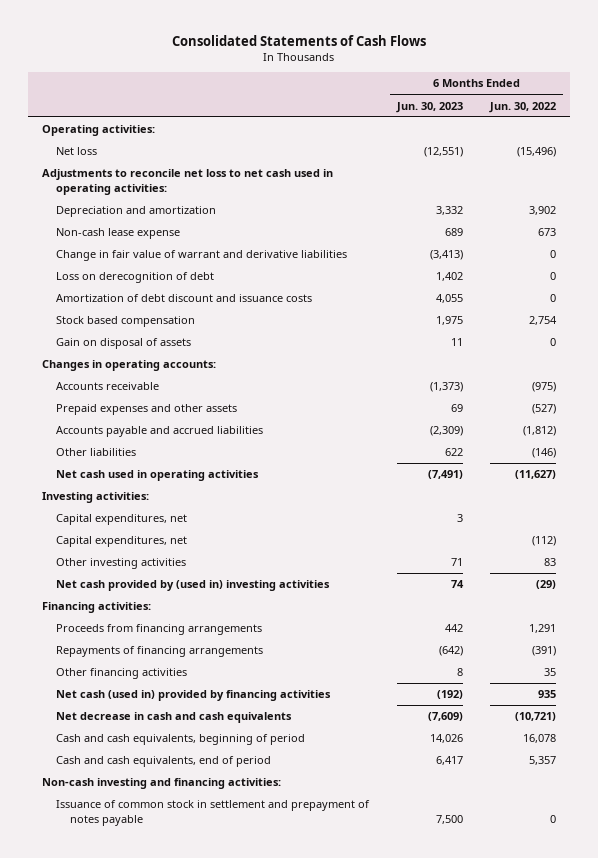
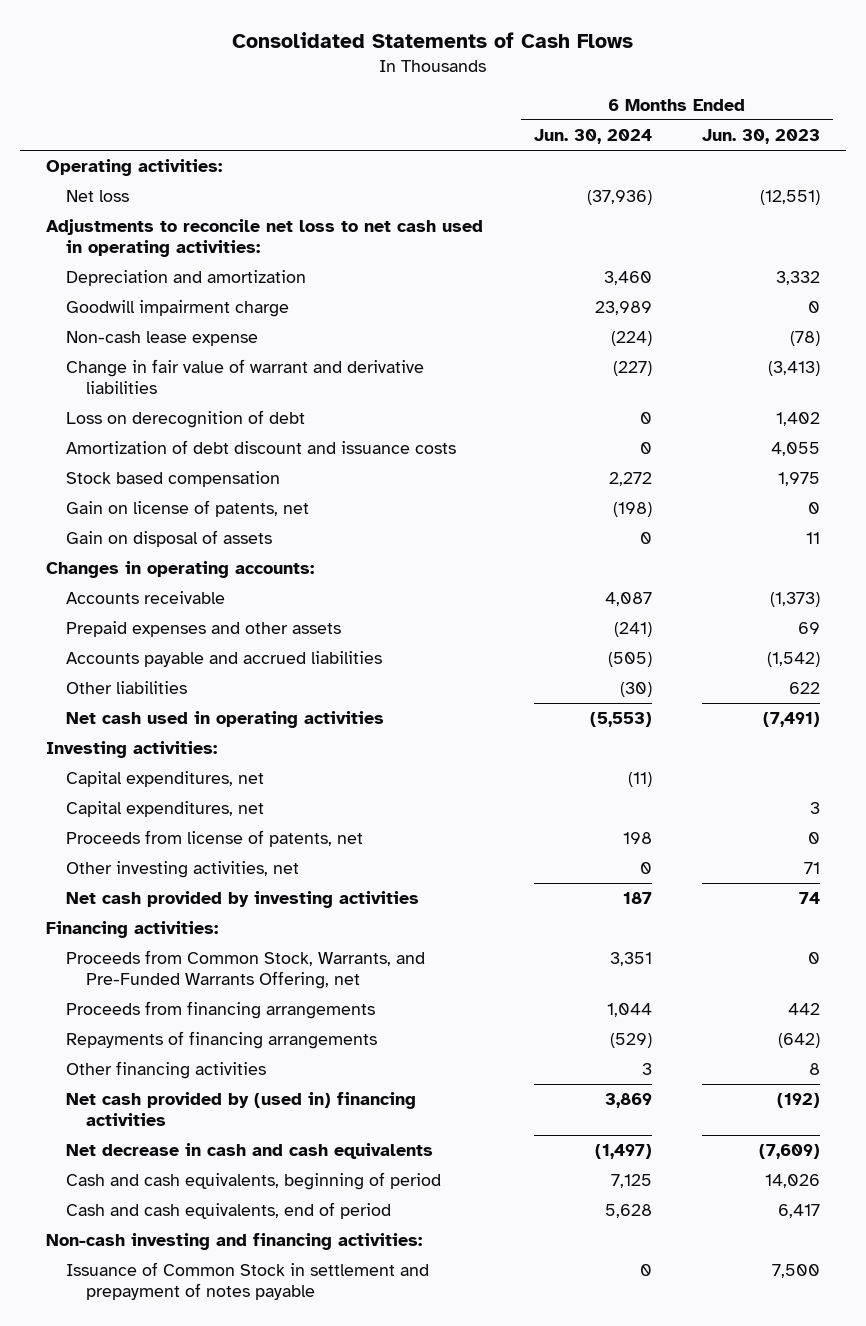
- | 6 Months Ended Jun. 30, 2023 | 6 Months Ended Jun. 30, 2022
+ | 6 Months Ended Jun. 30, 2024 | 6 Months Ended Jun. 30, 2023
- Non-cash lease expense | 689 | 673
+ Goodwill impairment charge | 23,989 | 0
+ Non-cash lease expense | (224) | (78)
+ Gain on license of patents, net | (198) | 0
- Accounts payable and accrued liabilities | (2,309) | (1,812)
+ Accounts payable and accrued liabilities | (505) | (1,542)
- Other investing activities | 71 | 83
- Net cash provided by (used in) investing activities | 74 | (29)
moved down: Capital expenditures, net | | 3
+ Proceeds from license of patents, net | 198 | 0
+ Other investing activities, net | 0 | 71
+ Net cash provided by investing activities | 187 | 74
+ Proceeds from Common Stock, Warrants, and Pre-Funded Warrants Offering, net | 3,351 | 0
- Net cash (used in) provided by financing activities | (192) | 935
+ Net cash provided by (used in) financing activities | 3,869 | (192)
- Issuance of common stock in settlement and prepayment of notes payable | 7,500 | 0
+ Issuance of Common Stock in settlement and prepayment of notes payable | 0 | 7,500

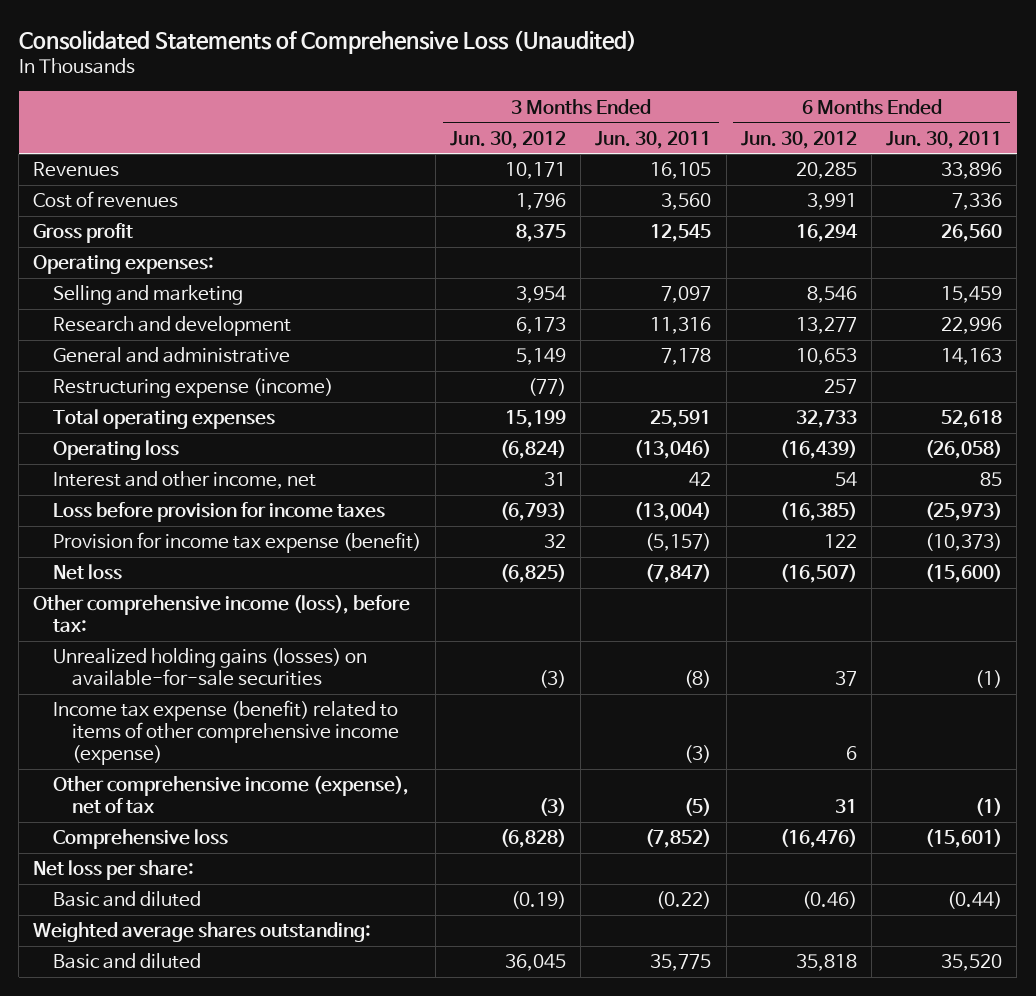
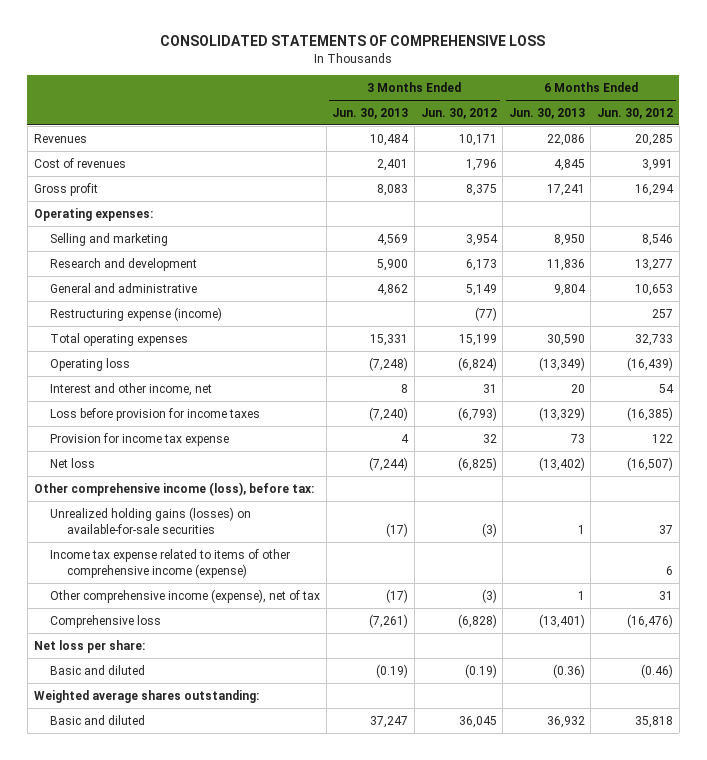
- Consolidated Statements of Comprehensive Loss (Unaudited)
+ CONSOLIDATED STATEMENTS OF COMPREHENSIVE LOSS
- | 3 Months Ended Jun. 30, 2012 | 3 Months Ended Jun. 30, 2011 | 6 Months Ended Jun. 30, 2012 | 6 Months Ended Jun. 30, 2011
+ | 3 Months Ended Jun. 30, 2013 | 3 Months Ended Jun. 30, 2012 | 6 Months Ended Jun. 30, 2013 | 6 Months Ended Jun. 30, 2012
- Provision for income tax expense (benefit) | 32 | (5,157) | 122 | (10,373)
+ Provision for income tax expense | 4 | 32 | 73 | 122
- Income tax expense (benefit) related to items of other comprehensive income (expense) | | (3) | 6 |
+ Income tax expense related to items of other comprehensive income (expense) | | | | 6

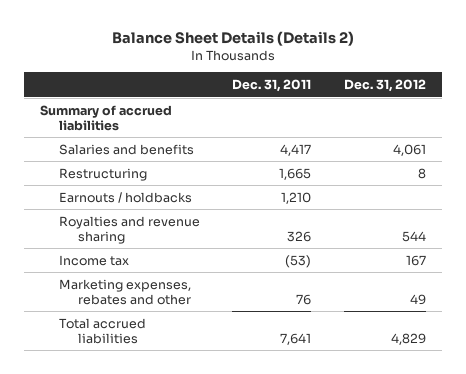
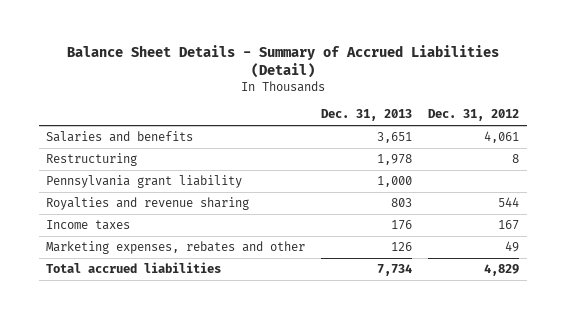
- Balance Sheet Details (Details 2)
+ Balance Sheet Details - Summary of Accrued Liabilities (Detail)
- | Dec. 31, 2011 | Dec. 31, 2012
+ | Dec. 31, 2013 | Dec. 31, 2012
- Summary of accrued liabilities
- Earnouts / holdbacks | 1,210 |
+ Pennsylvania grant liability | 1,000 |
- Income tax | (53) | 167
+ Income taxes | 176 | 167

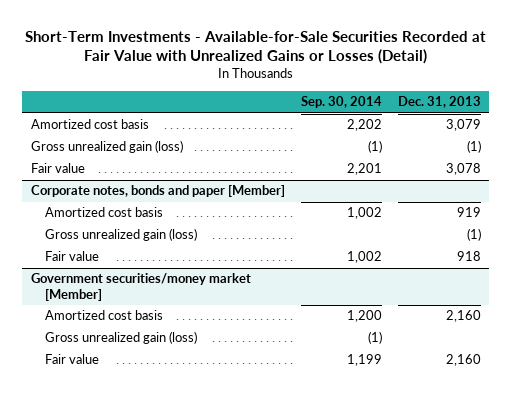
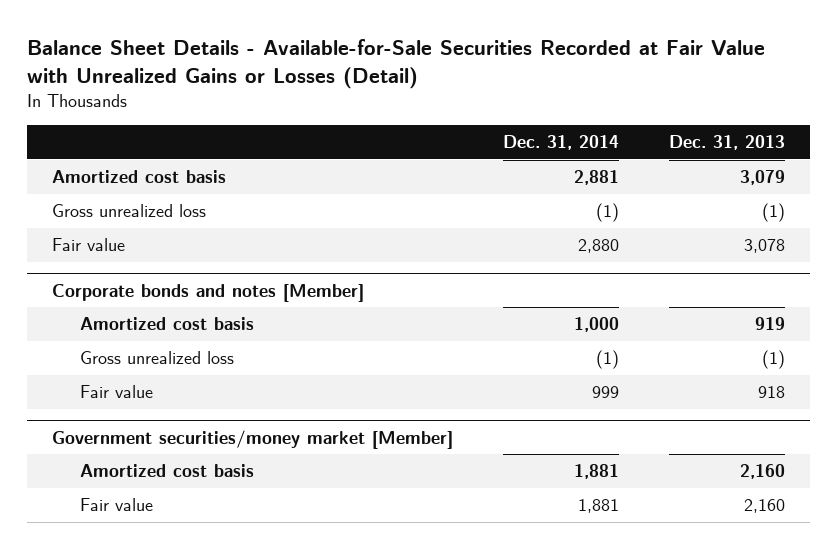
- Short-Term Investments - Available-for-Sale Securities Recorded at Fair Value with Unrealized Gains or Losses (Detail)
+ Balance Sheet Details - Available-for-Sale Securities Recorded at Fair Value with Unrealized Gains or Losses (Detail)
- | Sep. 30, 2014 | Dec. 31, 2013
+ | Dec. 31, 2014 | Dec. 31, 2013
- Gross unrealized gain (loss) | (1) | (1)
+ Gross unrealized loss | (1) | (1)
- Corporate notes, bonds and paper [Member]
+ Corporate bonds and notes [Member]
- Gross unrealized gain (loss) | | (1)
+ Gross unrealized loss | (1) | (1)
@ Government securities/money market [Member]
- Gross unrealized gain (loss) | (1) |

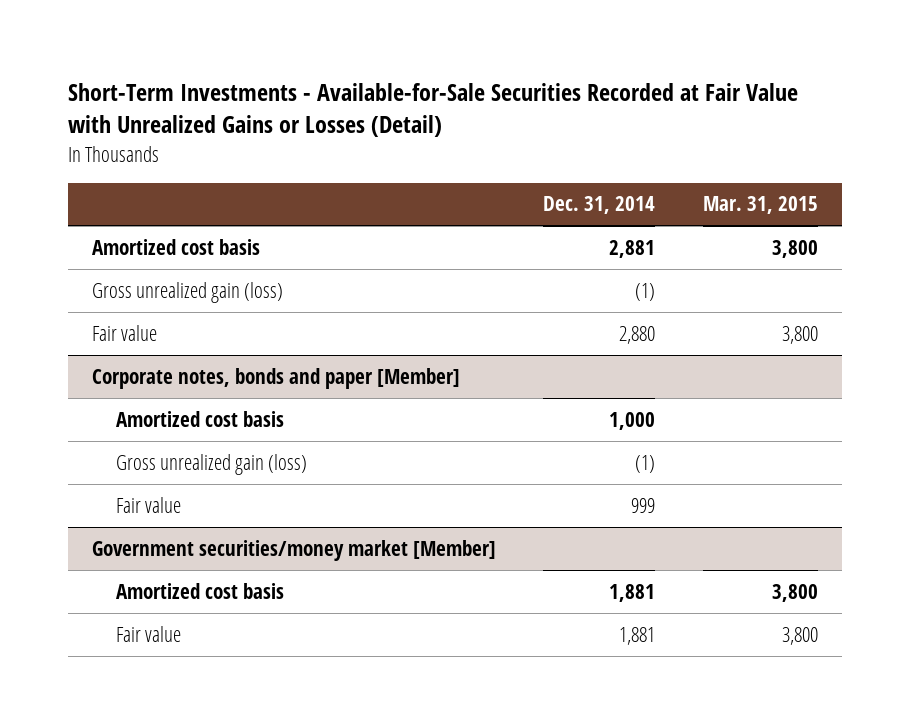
- Balance Sheet Details - Available-for-Sale Securities Recorded at Fair Value with Unrealized Gains or Losses (Detail)
+ Short-Term Investments - Available-for-Sale Securities Recorded at Fair Value with Unrealized Gains or Losses (Detail)
- | Dec. 31, 2014 | Dec. 31, 2013
+ | Dec. 31, 2014 | Mar. 31, 2015
- Gross unrealized loss | (1) | (1)
+ Gross unrealized gain (loss) | (1) |
- Corporate bonds and notes [Member]
+ Corporate notes, bonds and paper [Member]
- Gross unrealized loss | (1) | (1)
+ Gross unrealized gain (loss) | (1) |

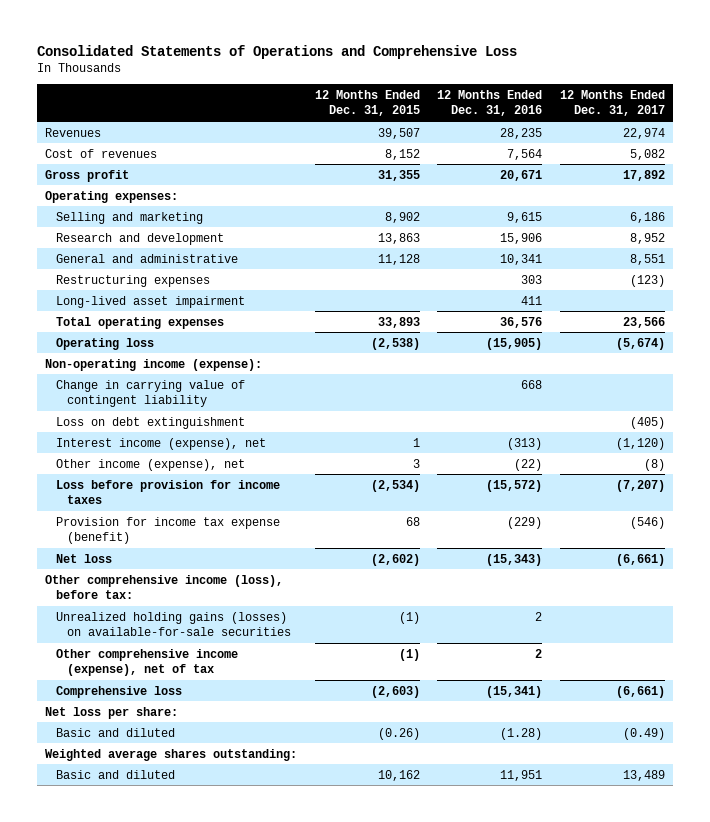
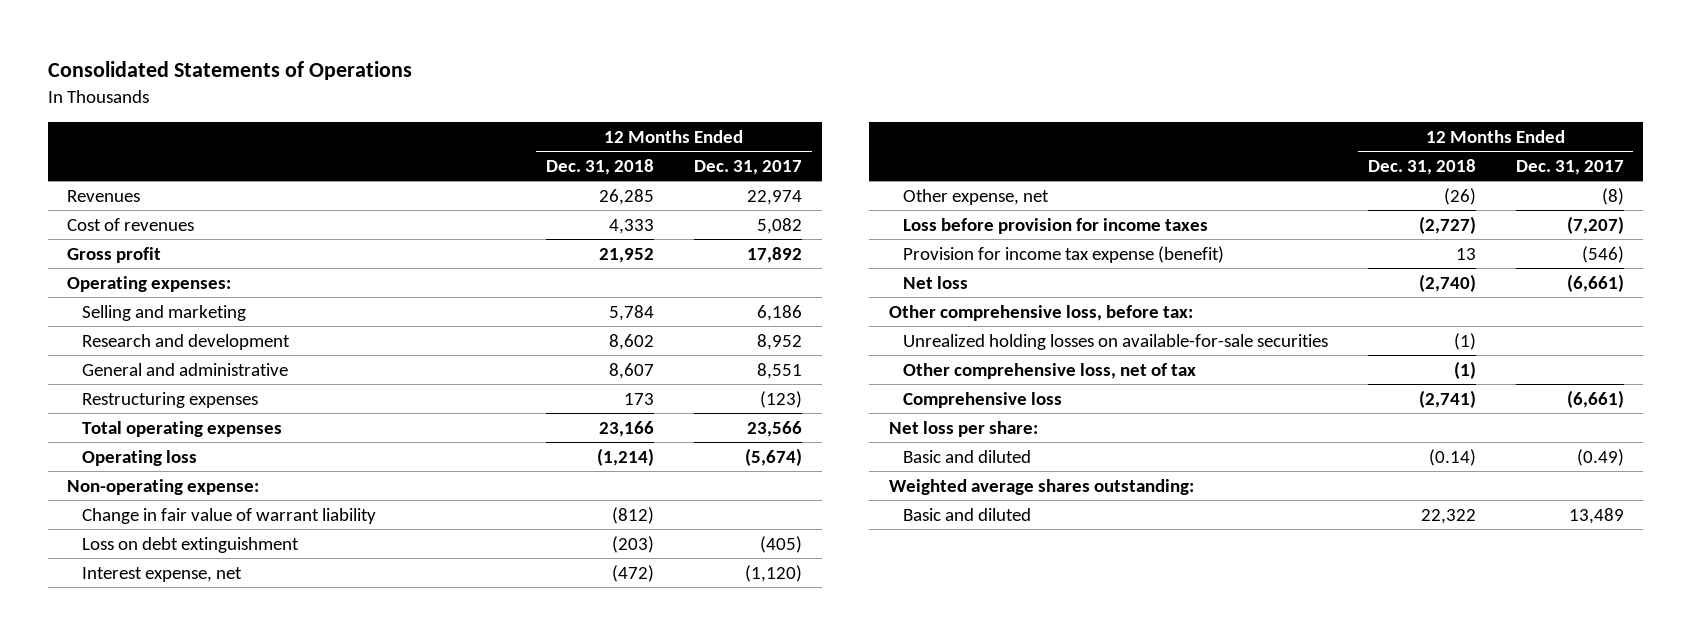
- Consolidated Statements of Operations and Comprehensive Loss
+ Consolidated Statements of Operations
- | 12 Months Ended Dec. 31, 2015 | 12 Months Ended Dec. 31, 2016 | 12 Months Ended Dec. 31, 2017
+ | 12 Months Ended Dec. 31, 2018 | 12 Months Ended Dec. 31, 2017
- Long-lived asset impairment | | 411 |
- Non-operating income (expense):
- Change in carrying value of contingent liability | | 668 |
+ Non-operating expense:
+ Change in fair value of warrant liability | (812) |
- Interest income (expense), net | 1 | (313) | (1,120)
- Other income (expense), net | 3 | (22) | (8)
+ Interest expense, net | (472) | (1,120)
+ Other expense, net | (26) | (8)
- Other comprehensive income (loss), before tax:
- Unrealized holding gains (losses) on available-for-sale securities | (1) | 2 |
- Other comprehensive income (expense), net of tax | (1) | 2 |
+ Other comprehensive loss, before tax:
+ Unrealized holding losses on available-for-sale securities | (1) |
+ Other comprehensive loss, net of tax | (1) |

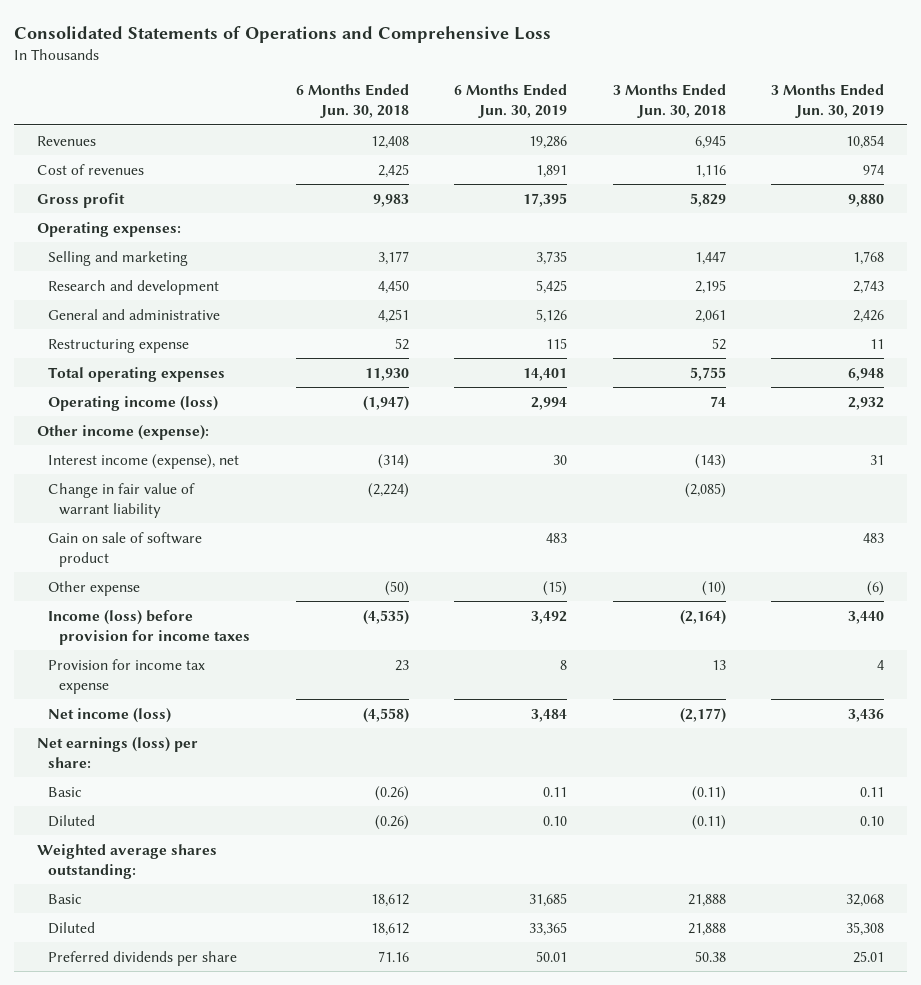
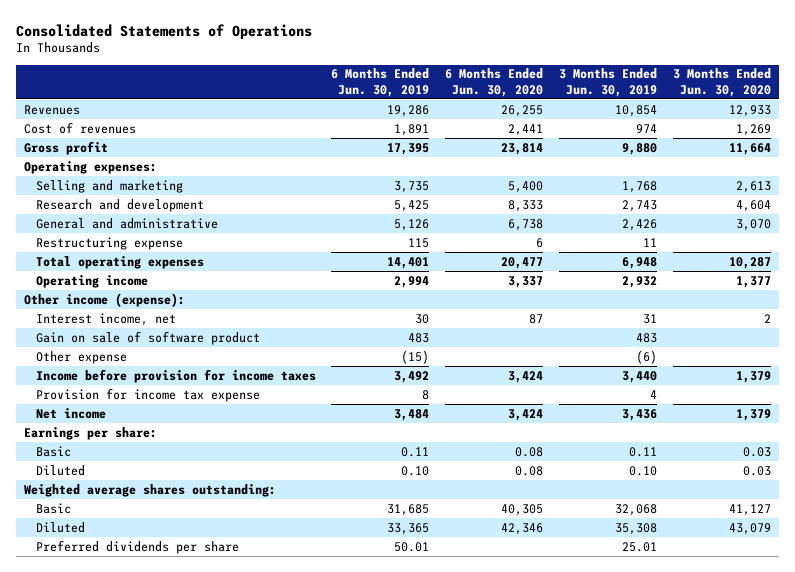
- Consolidated Statements of Operations and Comprehensive Loss
+ Consolidated Statements of Operations
- | 6 Months Ended Jun. 30, 2018 | 6 Months Ended Jun. 30, 2019 | 3 Months Ended Jun. 30, 2018 | 3 Months Ended Jun. 30, 2019
+ | 6 Months Ended Jun. 30, 2019 | 6 Months Ended Jun. 30, 2020 | 3 Months Ended Jun. 30, 2019 | 3 Months Ended Jun. 30, 2020
- Operating income (loss) | (1,947) | 2,994 | 74 | 2,932
+ Operating income | 2,994 | 3,337 | 2,932 | 1,377
- Interest income (expense), net | (314) | 30 | (143) | 31
- Change in fair value of warrant liability | (2,224) | | (2,085) |
+ Interest income, net | 30 | 87 | 31 | 2
- Income (loss) before provision for income taxes | (4,535) | 3,492 | (2,164) | 3,440
+ Income before provision for income taxes | 3,492 | 3,424 | 3,440 | 1,379
- Net income (loss) | (4,558) | 3,484 | (2,177) | 3,436
- Net earnings (loss) per share:
+ Net income | 3,484 | 3,424 | 3,436 | 1,379
+ Earnings per share:

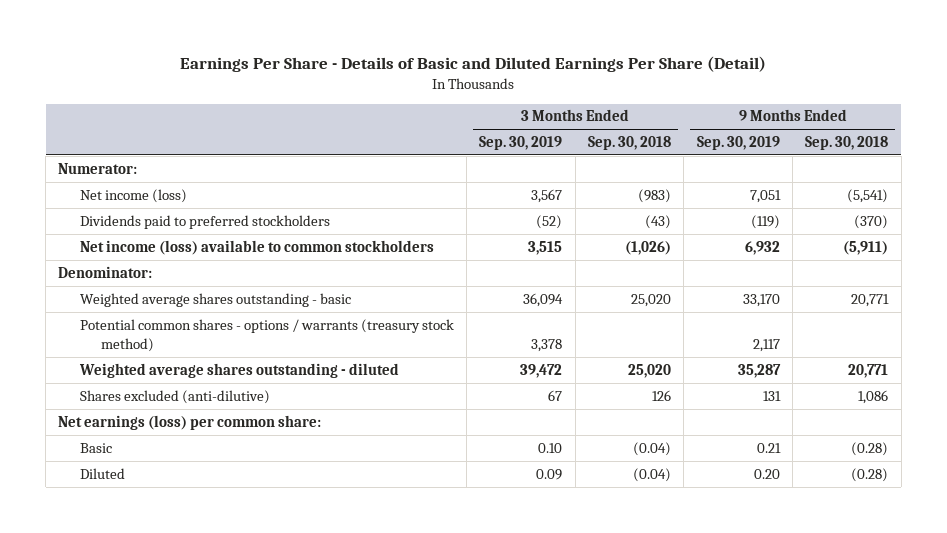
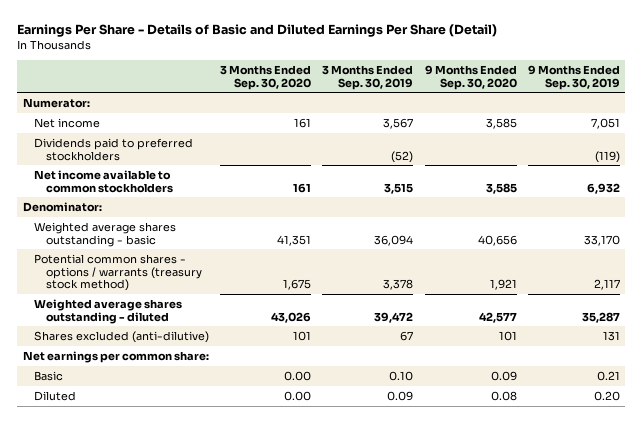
- | 3 Months Ended Sep. 30, 2019 | 3 Months Ended Sep. 30, 2018 | 9 Months Ended Sep. 30, 2019 | 9 Months Ended Sep. 30, 2018
+ | 3 Months Ended Sep. 30, 2020 | 3 Months Ended Sep. 30, 2019 | 9 Months Ended Sep. 30, 2020 | 9 Months Ended Sep. 30, 2019
- Net income (loss) | 3,567 | (983) | 7,051 | (5,541)
+ Net income | 161 | 3,567 | 3,585 | 7,051
- Net income (loss) available to common stockholders | 3,515 | (1,026) | 6,932 | (5,911)
+ Net income available to common stockholders | 161 | 3,515 | 3,585 | 6,932
- Net earnings (loss) per common share:
+ Net earnings per common share:

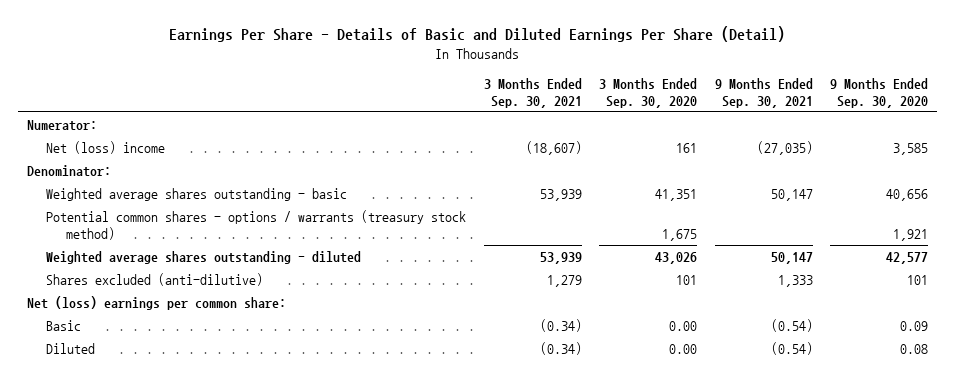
- | 3 Months Ended Sep. 30, 2020 | 3 Months Ended Sep. 30, 2019 | 9 Months Ended Sep. 30, 2020 | 9 Months Ended Sep. 30, 2019
+ | 3 Months Ended Sep. 30, 2021 | 3 Months Ended Sep. 30, 2020 | 9 Months Ended Sep. 30, 2021 | 9 Months Ended Sep. 30, 2020
- Net income | 161 | 3,567 | 3,585 | 7,051
- Dividends paid to preferred stockholders | | (52) | | (119)
- Net income available to common stockholders | 161 | 3,515 | 3,585 | 6,932
+ Net (loss) income | (18,607) | 161 | (27,035) | 3,585
- Net earnings per common share:
+ Net (loss) earnings per common share:

